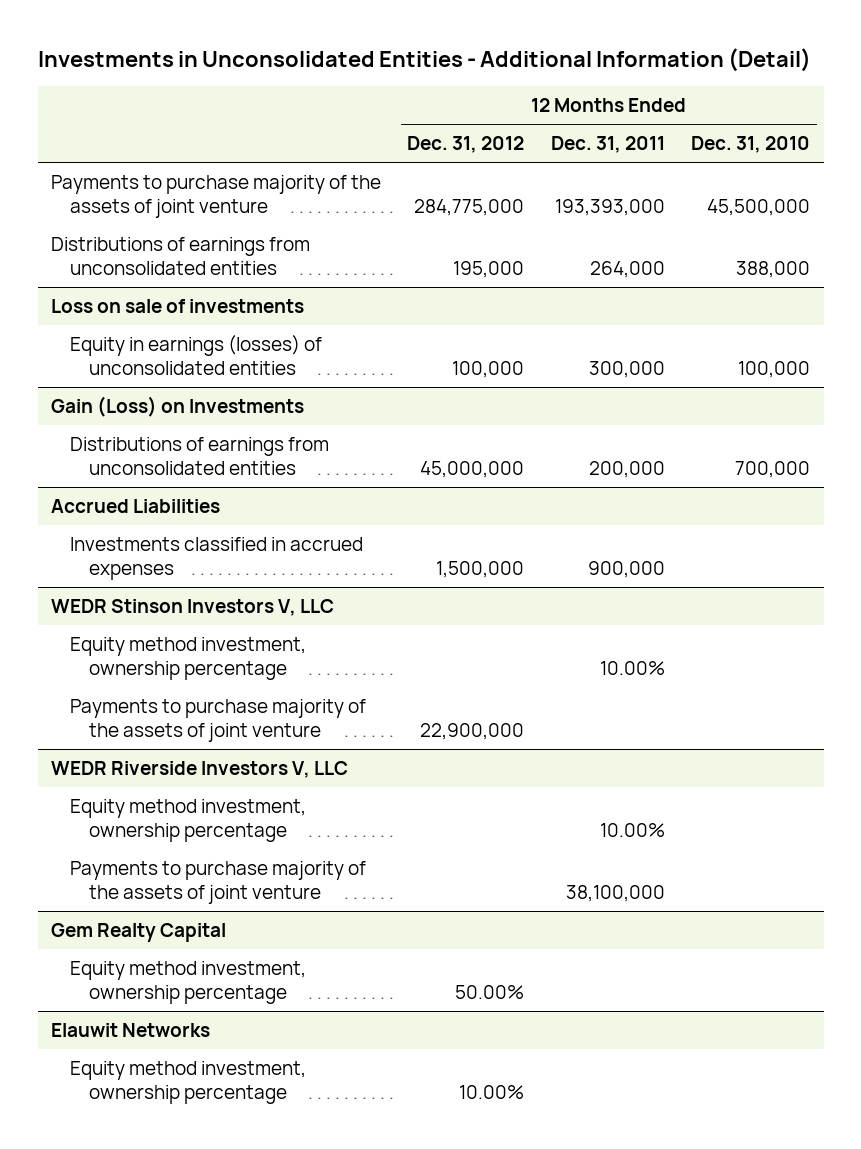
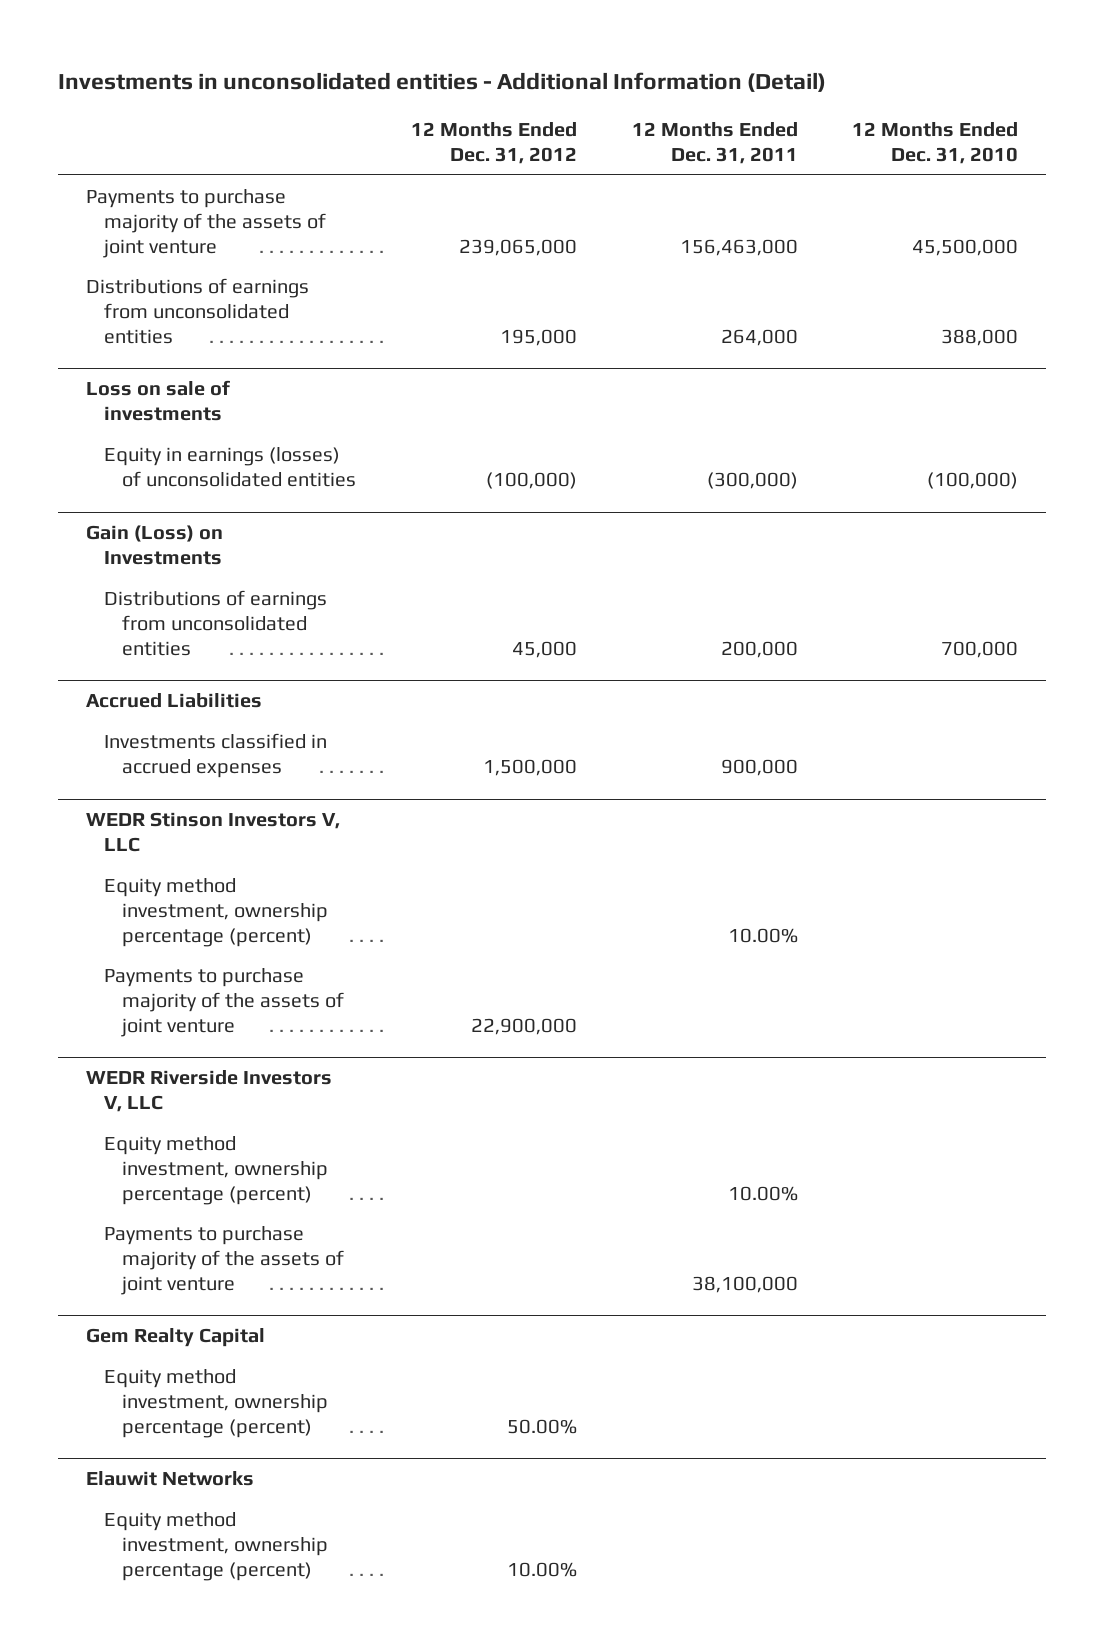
- Investments in Unconsolidated Entities - Additional Information (Detail)
+ Investments in unconsolidated entities - Additional Information (Detail)
- Payments to purchase majority of the assets of joint venture | 284,775,000 | 193,393,000 | 45,500,000
+ Payments to purchase majority of the assets of joint venture | 239,065,000 | 156,463,000 | 45,500,000
@ Loss on sale of investments
- Equity in earnings (losses) of unconsolidated entities | 100,000 | 300,000 | 100,000
+ Equity in earnings (losses) of unconsolidated entities | (100,000) | (300,000) | (100,000)
@ Gain (Loss) on Investments
- Distributions of earnings from unconsolidated entities | 45,000,000 | 200,000 | 700,000
+ Distributions of earnings from unconsolidated entities | 45,000 | 200,000 | 700,000
@ WEDR Stinson Investors V, LLC
- Equity method investment, ownership percentage | | 10.00% |
+ Equity method investment, ownership percentage (percent) | | 10.00% |
@ WEDR Riverside Investors V, LLC
- Equity method investment, ownership percentage | | 10.00% |
+ Equity method investment, ownership percentage (percent) | | 10.00% |
@ Gem Realty Capital
- Equity method investment, ownership percentage | 50.00% | |
+ Equity method investment, ownership percentage (percent) | 50.00% | |
@ Elauwit Networks
- Equity method investment, ownership percentage | 10.00% | |
+ Equity method investment, ownership percentage (percent) | 10.00% | |

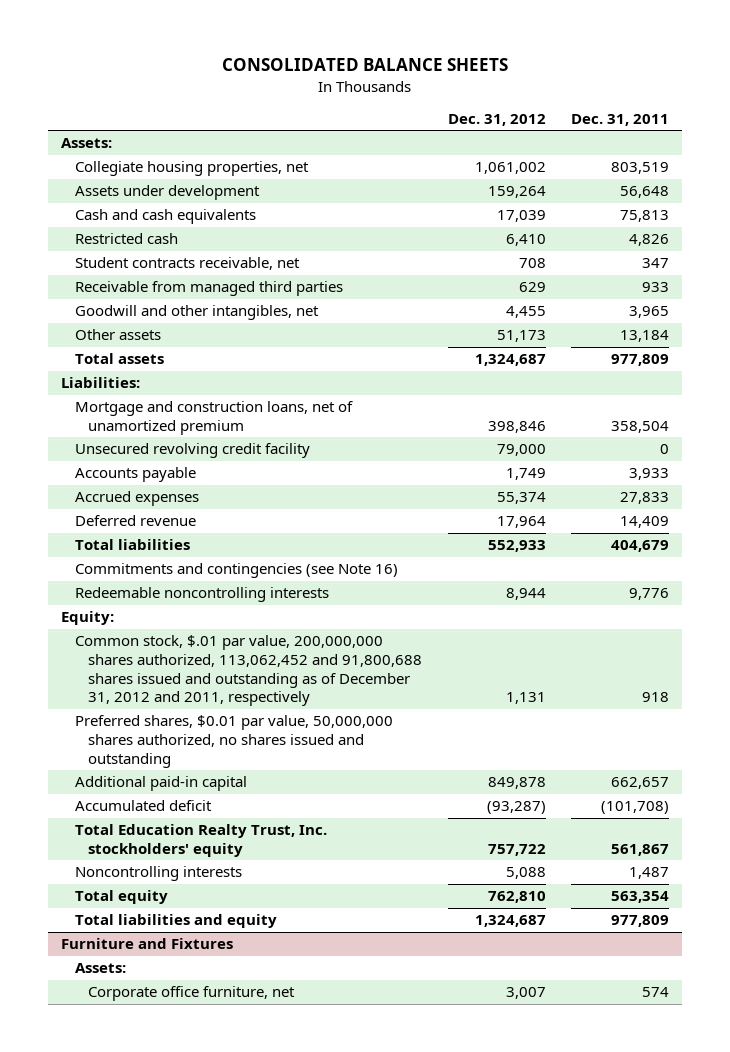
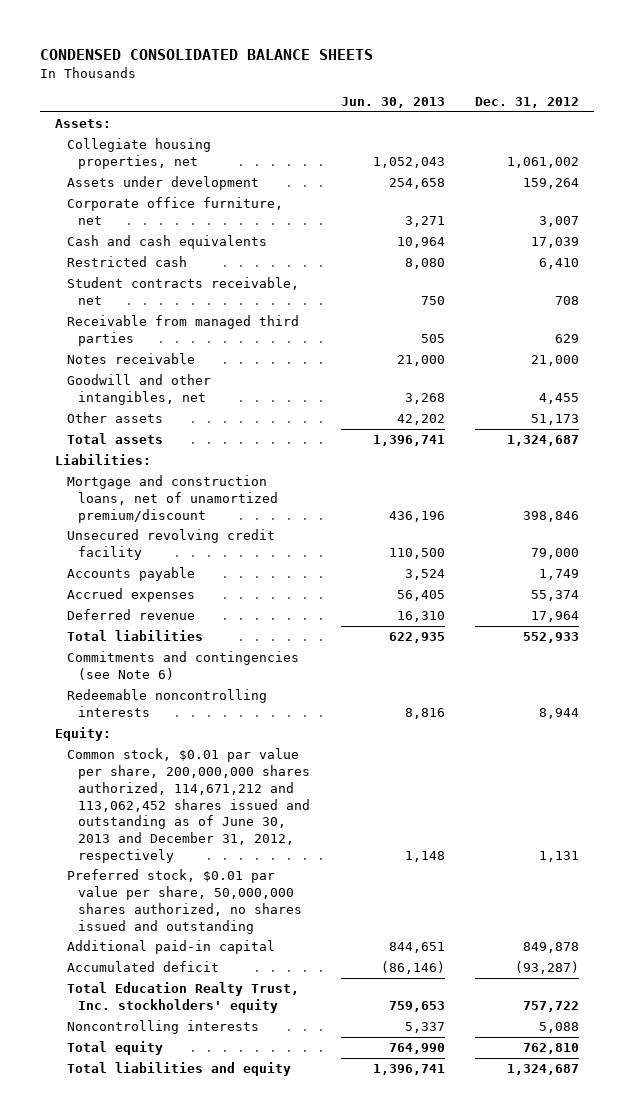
- CONSOLIDATED BALANCE SHEETS
+ CONDENSED CONSOLIDATED BALANCE SHEETS
- | Dec. 31, 2012 | Dec. 31, 2011
+ | Jun. 30, 2013 | Dec. 31, 2012
+ Corporate office furniture, net | 3,271 | 3,007
+ Notes receivable | 21,000 | 21,000
- Mortgage and construction loans, net of unamortized premium | 398,846 | 358,504
+ Mortgage and construction loans, net of unamortized premium/discount | 436,196 | 398,846
- Commitments and contingencies (see Note 16)
+ Commitments and contingencies (see Note 6)
- Common stock, $.01 par value, 200,000,000 shares authorized, 113,062,452 and 91,800,688 shares issued and outstanding as of December 31, 2012 and 2011, respectively | 1,131 | 918
- Preferred shares, $0.01 par value, 50,000,000 shares authorized, no shares issued and outstanding
+ Common stock, $0.01 par value per share, 200,000,000 shares authorized, 114,671,212 and 113,062,452 shares issued and outstanding as of June 30, 2013 and December 31, 2012, respectively | 1,148 | 1,131
+ Preferred stock, $0.01 par value per share, 50,000,000 shares authorized, no shares issued and outstanding
- Furniture and Fixtures
- Assets:
- Corporate office furniture, net | 3,007 | 574

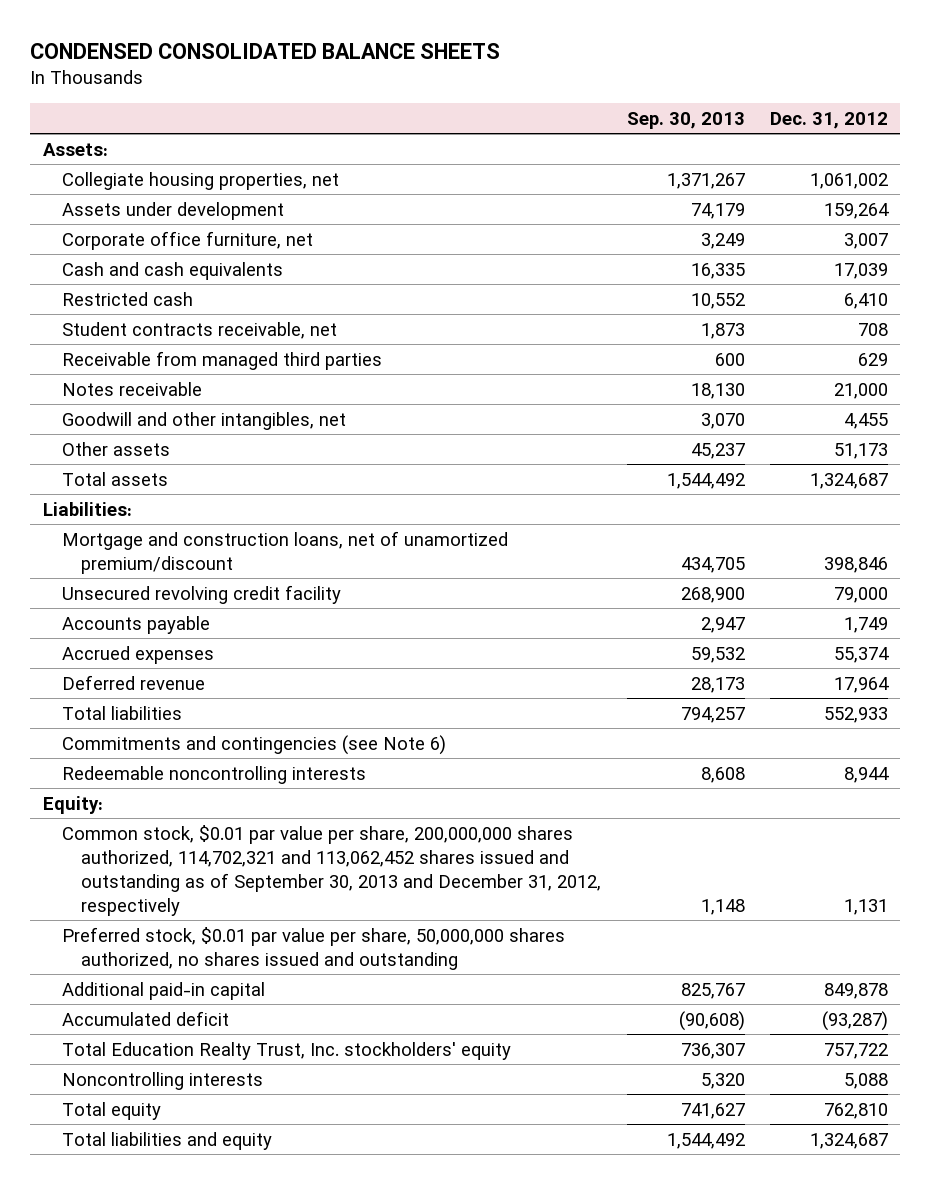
- | Jun. 30, 2013 | Dec. 31, 2012
+ | Sep. 30, 2013 | Dec. 31, 2012
- Common stock, $0.01 par value per share, 200,000,000 shares authorized, 114,671,212 and 113,062,452 shares issued and outstanding as of June 30, 2013 and December 31, 2012, respectively | 1,148 | 1,131
+ Common stock, $0.01 par value per share, 200,000,000 shares authorized, 114,702,321 and 113,062,452 shares issued and outstanding as of September 30, 2013 and December 31, 2012, respectively | 1,148 | 1,131

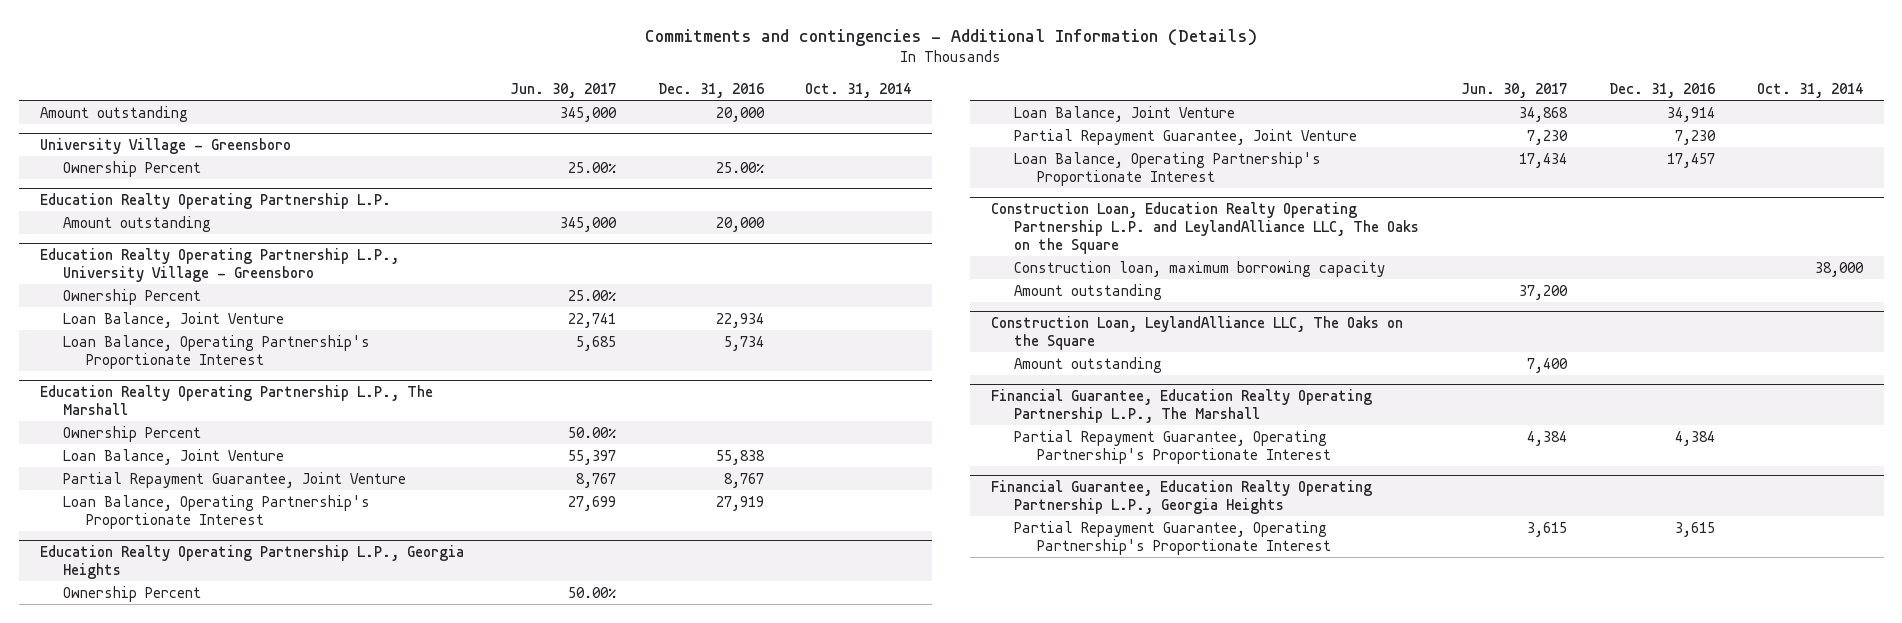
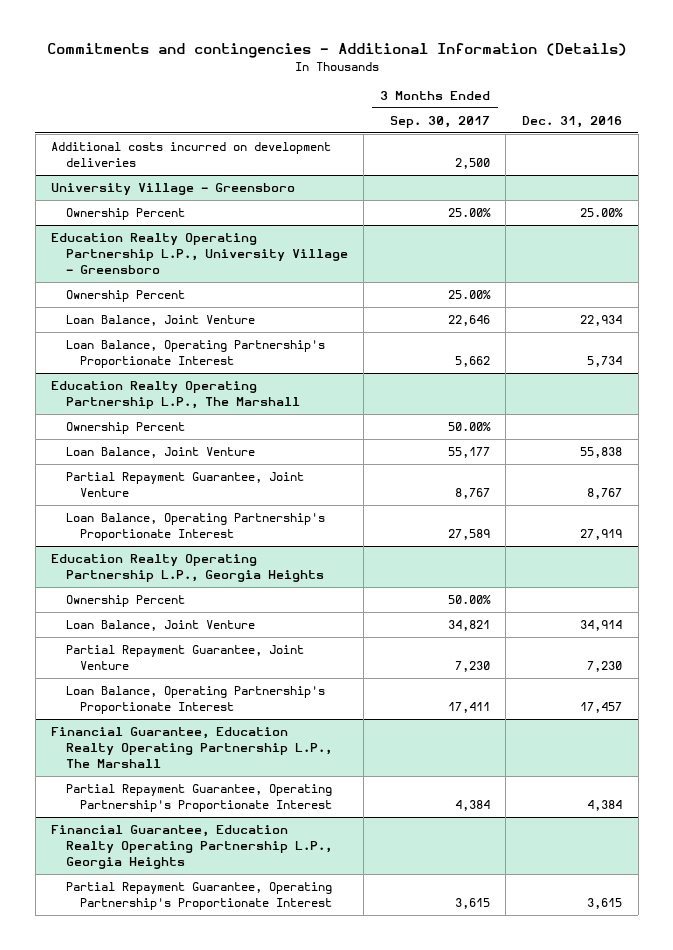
- | Jun. 30, 2017 | Dec. 31, 2016 | Oct. 31, 2014
+ | 3 Months Ended Sep. 30, 2017 | Dec. 31, 2016
- Amount outstanding | 345,000 | 20,000 |
+ Additional costs incurred on development deliveries | 2,500 |
- Education Realty Operating Partnership L.P.
- Amount outstanding | 345,000 | 20,000 |
- Construction Loan, Education Realty Operating Partnership L.P. and LeylandAlliance LLC, The Oaks on the Square
- Construction loan, maximum borrowing capacity | | | 38,000
- Amount outstanding | 37,200 | |
- Construction Loan, LeylandAlliance LLC, The Oaks on the Square
- Amount outstanding | 7,400 | |

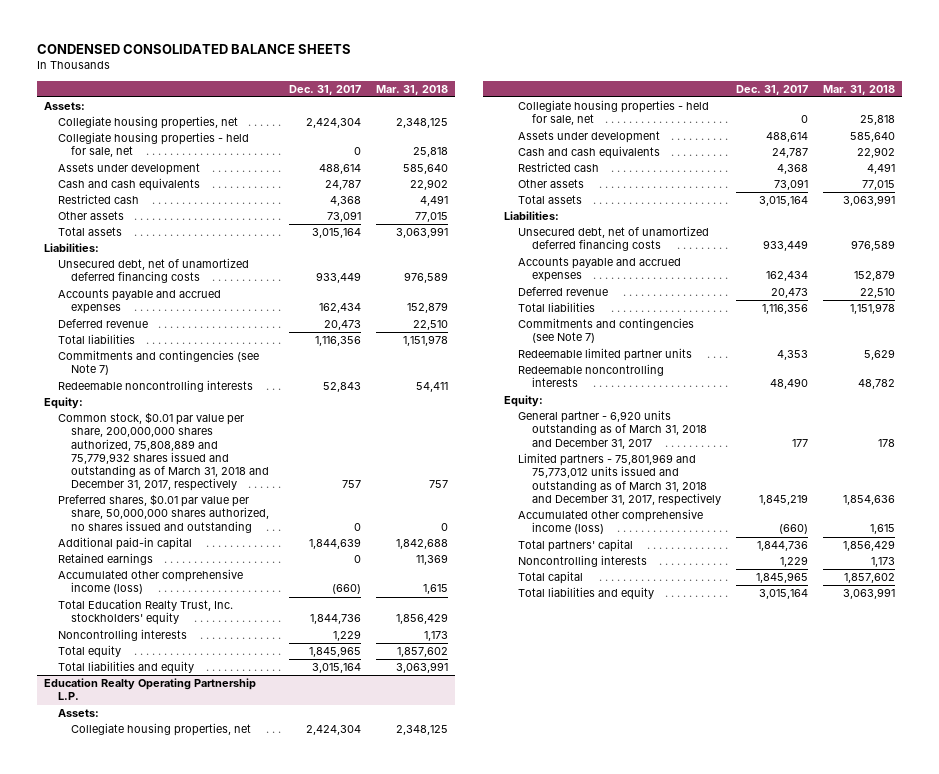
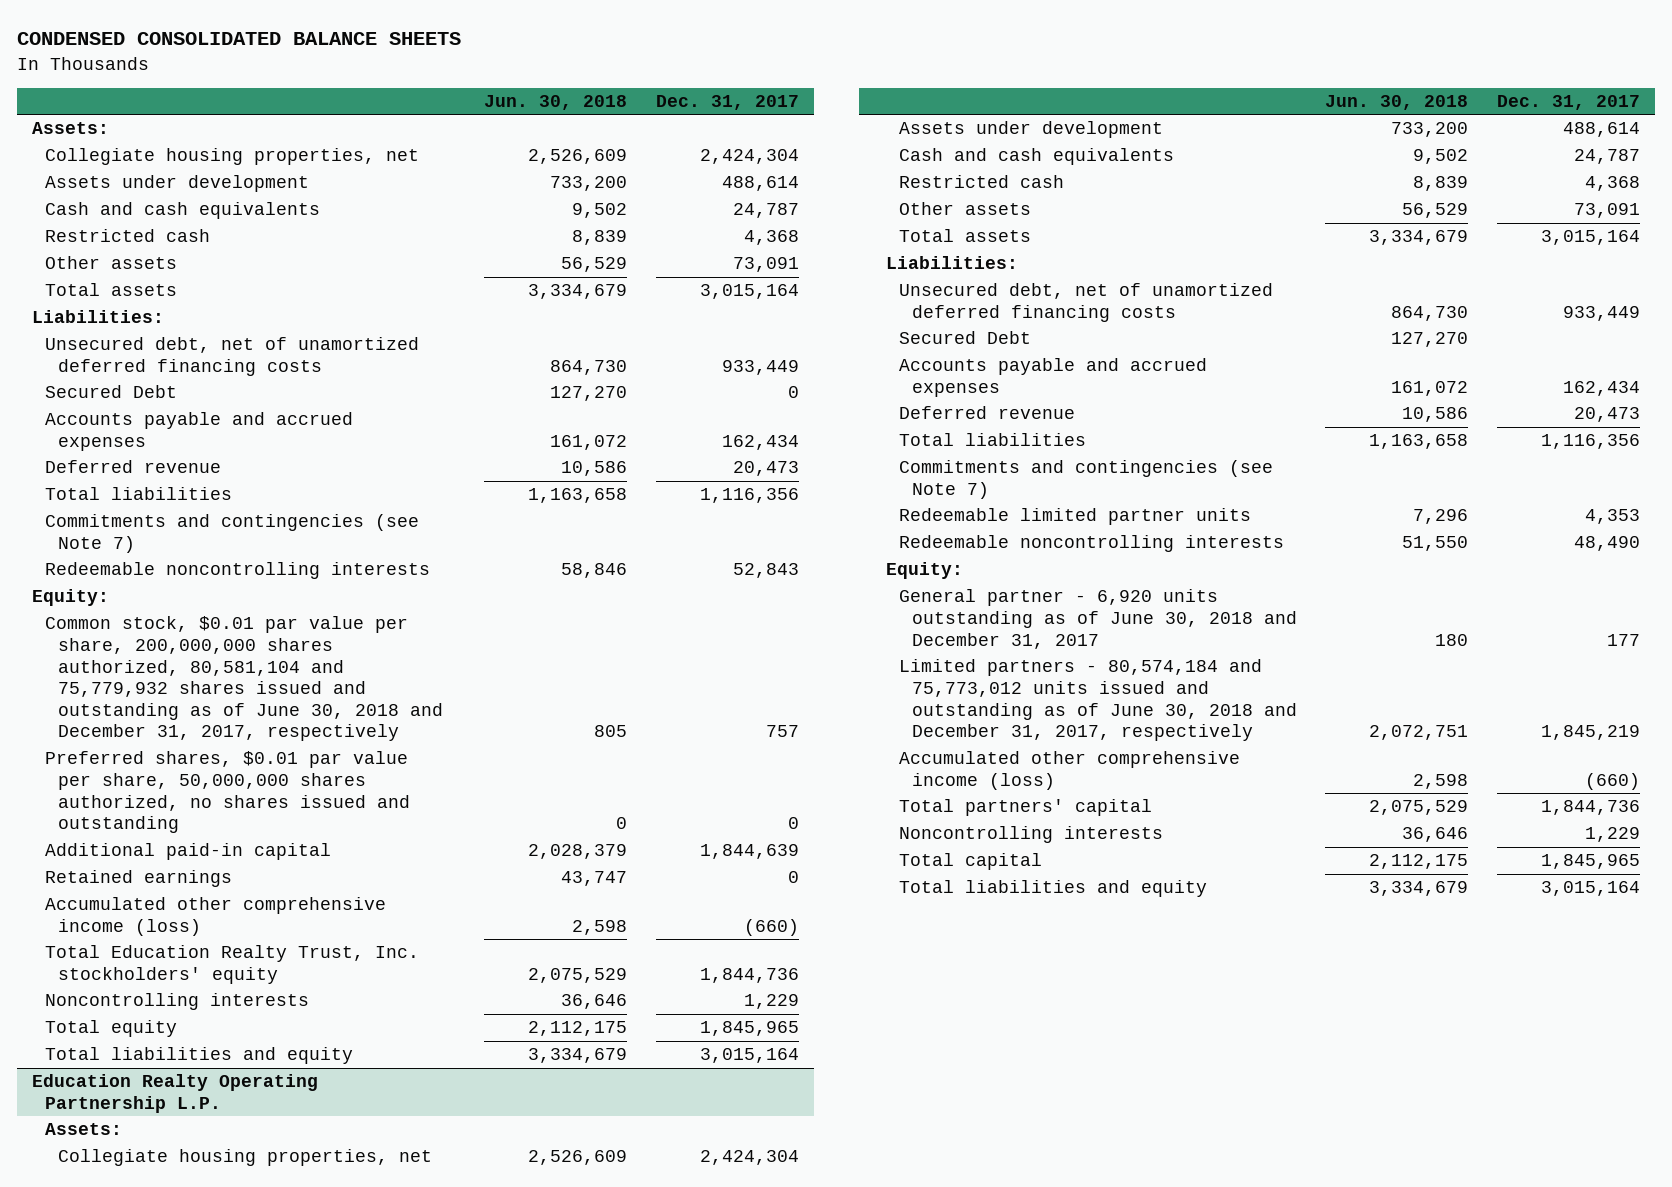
- | Dec. 31, 2017 | Mar. 31, 2018
+ | Jun. 30, 2018 | Dec. 31, 2017
- Collegiate housing properties - held for sale, net | 0 | 25,818
+ Secured Debt | 127,270 | 0
- Common stock, $0.01 par value per share, 200,000,000 shares authorized, 75,808,889 and 75,779,932 shares issued and outstanding as of March 31, 2018 and December 31, 2017, respectively | 757 | 757
+ Common stock, $0.01 par value per share, 200,000,000 shares authorized, 80,581,104 and 75,779,932 shares issued and outstanding as of June 30, 2018 and December 31, 2017, respectively | 805 | 757
@ Education Realty Operating Partnership L.P.
- Collegiate housing properties - held for sale, net | 0 | 25,818
+ Secured Debt | 127,270 |
- General partner - 6,920 units outstanding as of March 31, 2018 and December 31, 2017 | 177 | 178
- Limited partners - 75,801,969 and 75,773,012 units issued and outstanding as of March 31, 2018 and December 31, 2017, respectively | 1,845,219 | 1,854,636
+ General partner - 6,920 units outstanding as of June 30, 2018 and December 31, 2017 | 180 | 177
+ Limited partners - 80,574,184 and 75,773,012 units issued and outstanding as of June 30, 2018 and December 31, 2017, respectively | 2,072,751 | 1,845,219

